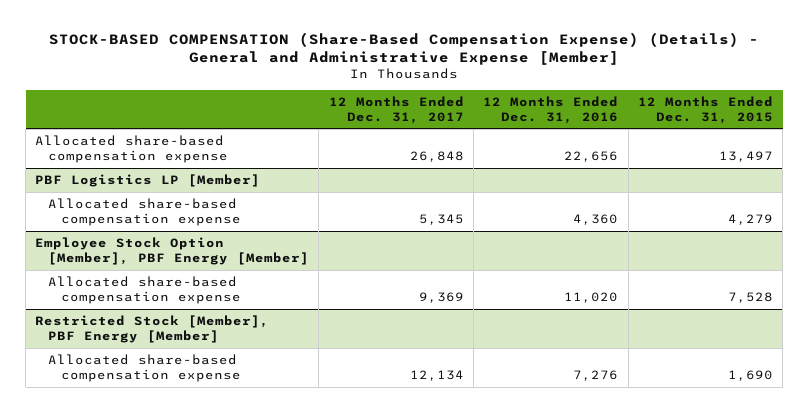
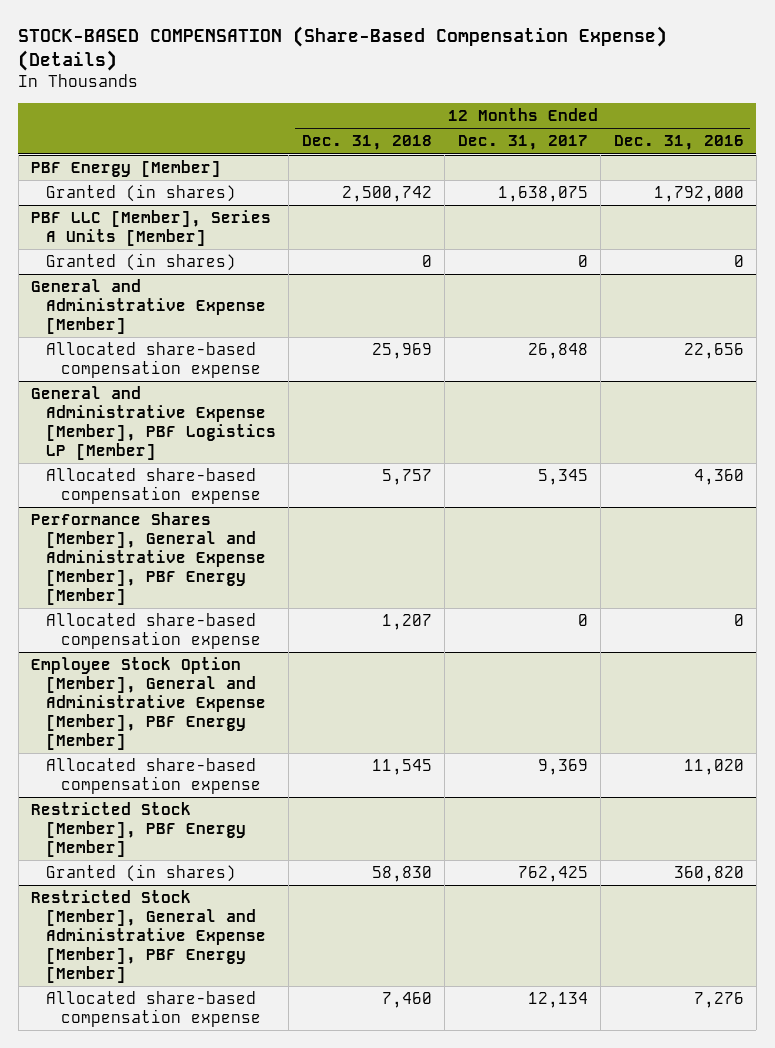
- STOCK-BASED COMPENSATION (Share-Based Compensation Expense) (Details) - General and Administrative Expense [Member]
+ STOCK-BASED COMPENSATION (Share-Based Compensation Expense) (Details)
- | 12 Months Ended Dec. 31, 2017 | 12 Months Ended Dec. 31, 2016 | 12 Months Ended Dec. 31, 2015
+ | 12 Months Ended Dec. 31, 2018 | 12 Months Ended Dec. 31, 2017 | 12 Months Ended Dec. 31, 2016
+ PBF Energy [Member]
+ Granted (in shares) | 2,500,742 | 1,638,075 | 1,792,000
+ PBF LLC [Member], Series A Units [Member]
+ Granted (in shares) | 0 | 0 | 0
+ General and Administrative Expense [Member]
- PBF Logistics LP [Member]
+ General and Administrative Expense [Member], PBF Logistics LP [Member]
- Employee Stock Option [Member], PBF Energy [Member]
+ Performance Shares [Member], General and Administrative Expense [Member], PBF Energy [Member]
+ Allocated share-based compensation expense | 1,207 | 0 | 0
+ Employee Stock Option [Member], General and Administrative Expense [Member], PBF Energy [Member]
@ Restricted Stock [Member], PBF Energy [Member]
+ Granted (in shares) | 58,830 | 762,425 | 360,820
+ Restricted Stock [Member], General and Administrative Expense [Member], PBF Energy [Member]

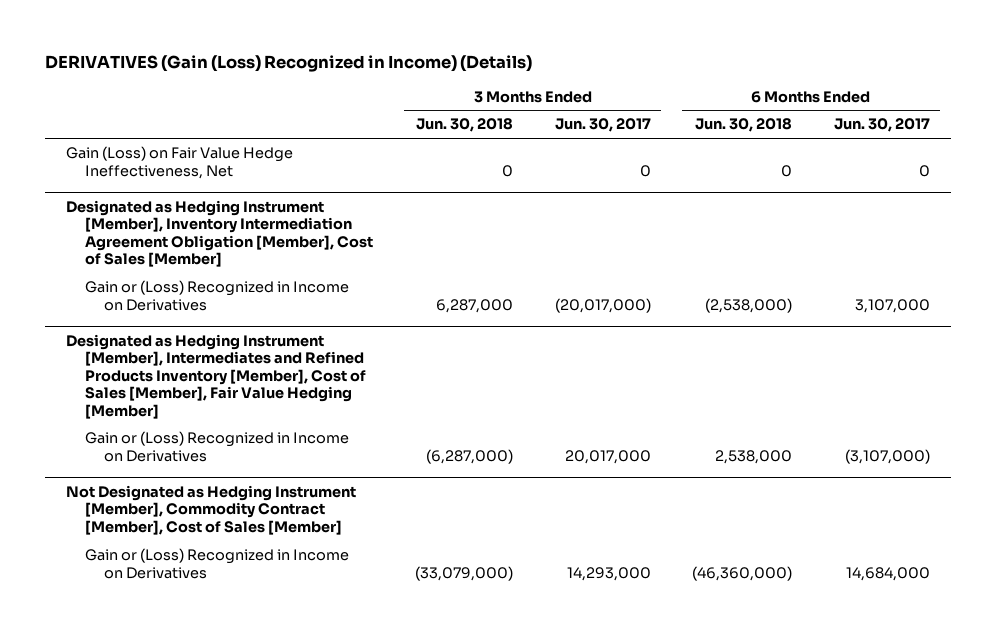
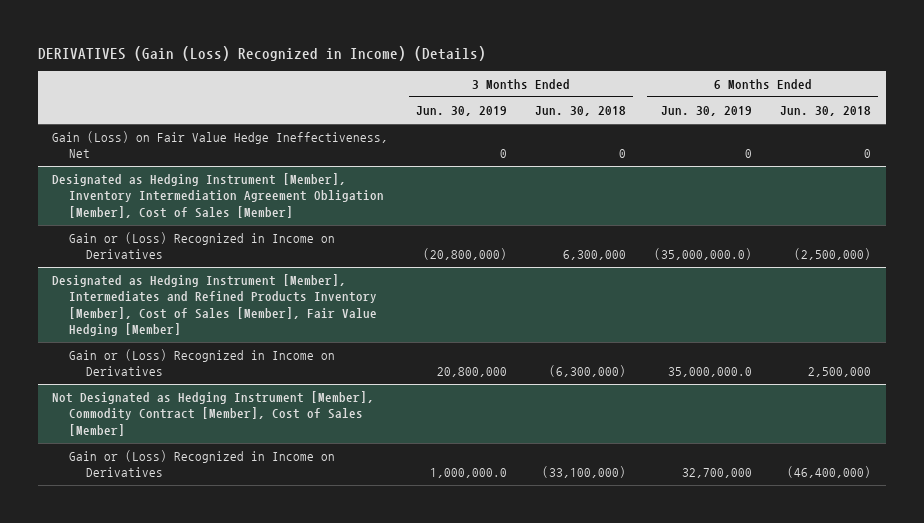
- | 3 Months Ended Jun. 30, 2018 | 3 Months Ended Jun. 30, 2017 | 6 Months Ended Jun. 30, 2018 | 6 Months Ended Jun. 30, 2017
+ | 3 Months Ended Jun. 30, 2019 | 3 Months Ended Jun. 30, 2018 | 6 Months Ended Jun. 30, 2019 | 6 Months Ended Jun. 30, 2018
@ Designated as Hedging Instrument [Member], Inventory Intermediation Agreement Obligation [Member], Cost of Sales [Member]
- Gain or (Loss) Recognized in Income on Derivatives | 6,287,000 | (20,017,000) | (2,538,000) | 3,107,000
+ Gain or (Loss) Recognized in Income on Derivatives | (20,800,000) | 6,300,000 | (35,000,000.0) | (2,500,000)
@ Designated as Hedging Instrument [Member], Intermediates and Refined Products Inventory [Member], Cost of Sales [Member], Fair Value Hedging [Member]
- Gain or (Loss) Recognized in Income on Derivatives | (6,287,000) | 20,017,000 | 2,538,000 | (3,107,000)
+ Gain or (Loss) Recognized in Income on Derivatives | 20,800,000 | (6,300,000) | 35,000,000.0 | 2,500,000
@ Not Designated as Hedging Instrument [Member], Commodity Contract [Member], Cost of Sales [Member]
- Gain or (Loss) Recognized in Income on Derivatives | (33,079,000) | 14,293,000 | (46,360,000) | 14,684,000
+ Gain or (Loss) Recognized in Income on Derivatives | 1,000,000.0 | (33,100,000) | 32,700,000 | (46,400,000)

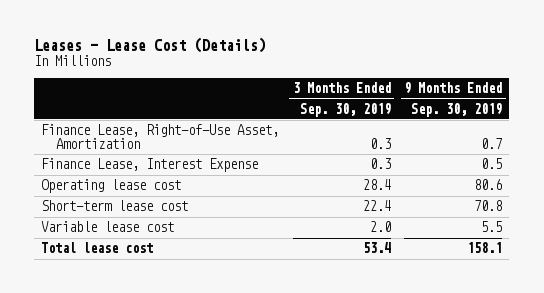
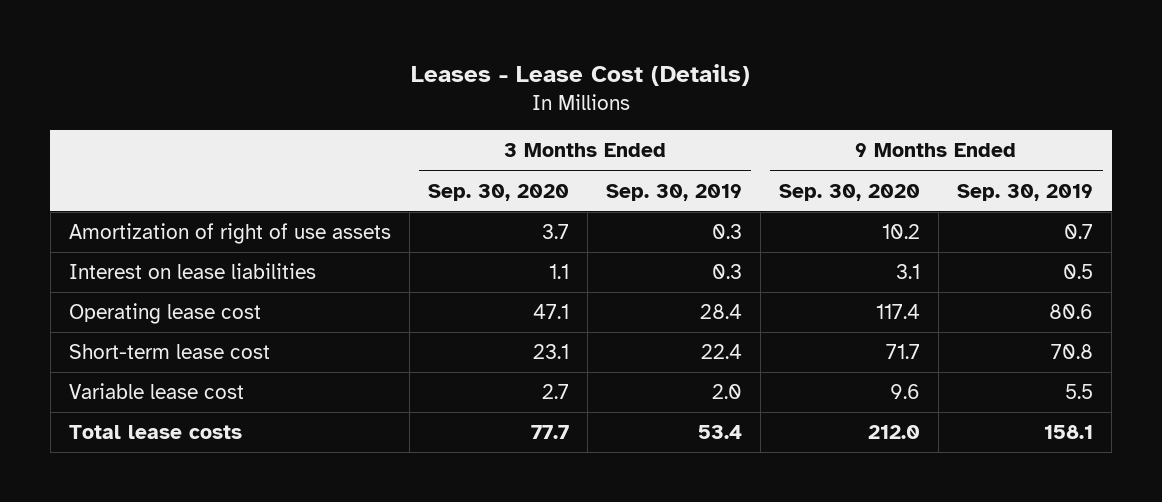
- | 3 Months Ended Sep. 30, 2019 | 9 Months Ended Sep. 30, 2019
+ | 3 Months Ended Sep. 30, 2020 | 3 Months Ended Sep. 30, 2019 | 9 Months Ended Sep. 30, 2020 | 9 Months Ended Sep. 30, 2019
- Finance Lease, Right-of-Use Asset, Amortization | 0.3 | 0.7
- Finance Lease, Interest Expense | 0.3 | 0.5
+ Amortization of right of use assets | 3.7 | 0.3 | 10.2 | 0.7
+ Interest on lease liabilities | 1.1 | 0.3 | 3.1 | 0.5
- Total lease cost | 53.4 | 158.1
+ Total lease costs | 77.7 | 53.4 | 212.0 | 158.1

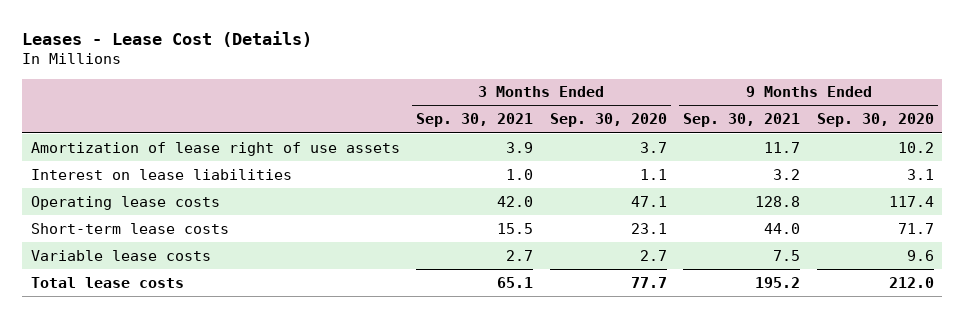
- | 3 Months Ended Sep. 30, 2020 | 3 Months Ended Sep. 30, 2019 | 9 Months Ended Sep. 30, 2020 | 9 Months Ended Sep. 30, 2019
+ | 3 Months Ended Sep. 30, 2021 | 3 Months Ended Sep. 30, 2020 | 9 Months Ended Sep. 30, 2021 | 9 Months Ended Sep. 30, 2020
- Amortization of right of use assets | 3.7 | 0.3 | 10.2 | 0.7
+ Amortization of lease right of use assets | 3.9 | 3.7 | 11.7 | 10.2
- Operating lease cost | 47.1 | 28.4 | 117.4 | 80.6
- Short-term lease cost | 23.1 | 22.4 | 71.7 | 70.8
- Variable lease cost | 2.7 | 2.0 | 9.6 | 5.5
+ Operating lease costs | 42.0 | 47.1 | 128.8 | 117.4
+ Short-term lease costs | 15.5 | 23.1 | 44.0 | 71.7
+ Variable lease costs | 2.7 | 2.7 | 7.5 | 9.6

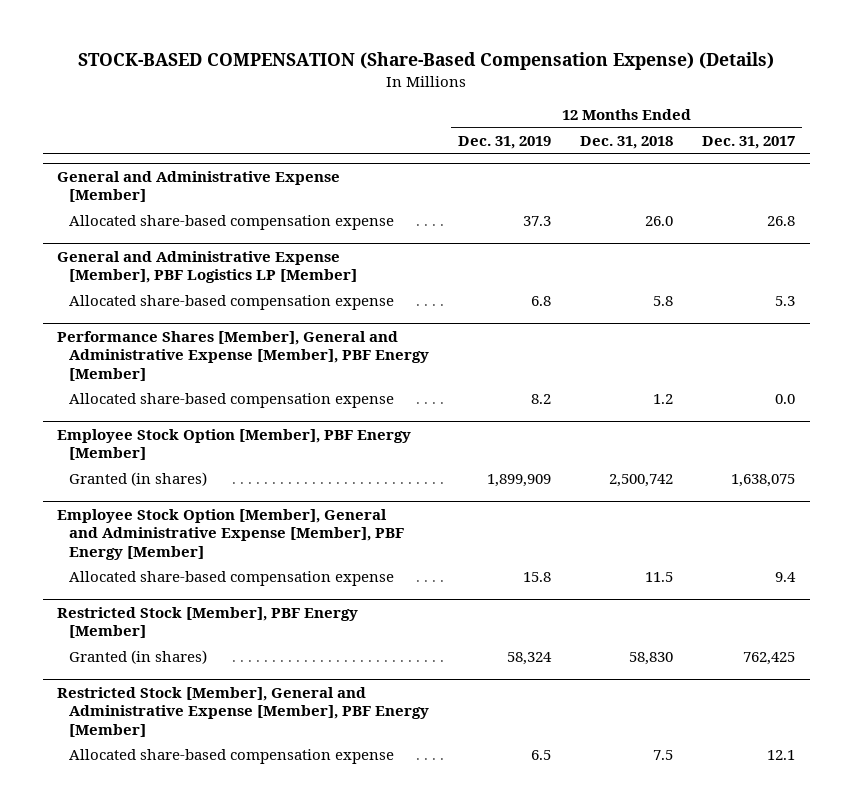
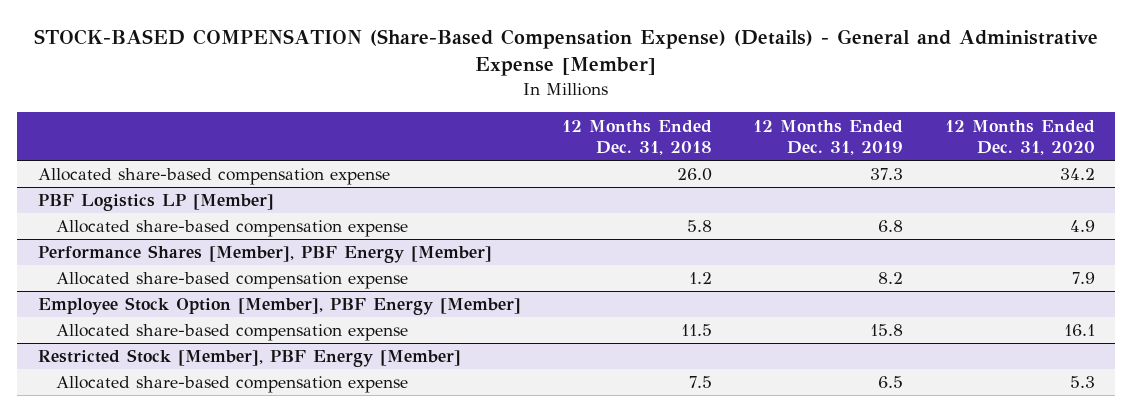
- STOCK-BASED COMPENSATION (Share-Based Compensation Expense) (Details)
+ STOCK-BASED COMPENSATION (Share-Based Compensation Expense) (Details) - General and Administrative Expense [Member]
- | 12 Months Ended Dec. 31, 2019 | 12 Months Ended Dec. 31, 2018 | 12 Months Ended Dec. 31, 2017
+ | 12 Months Ended Dec. 31, 2018 | 12 Months Ended Dec. 31, 2019 | 12 Months Ended Dec. 31, 2020
- General and Administrative Expense [Member]
- General and Administrative Expense [Member], PBF Logistics LP [Member]
+ PBF Logistics LP [Member]
- Performance Shares [Member], General and Administrative Expense [Member], PBF Energy [Member]
+ Performance Shares [Member], PBF Energy [Member]
@ Employee Stock Option [Member], PBF Energy [Member]
- Granted (in shares) | 1,899,909 | 2,500,742 | 1,638,075
- Employee Stock Option [Member], General and Administrative Expense [Member], PBF Energy [Member]
@ Restricted Stock [Member], PBF Energy [Member]
- Granted (in shares) | 58,324 | 58,830 | 762,425
- Restricted Stock [Member], General and Administrative Expense [Member], PBF Energy [Member]

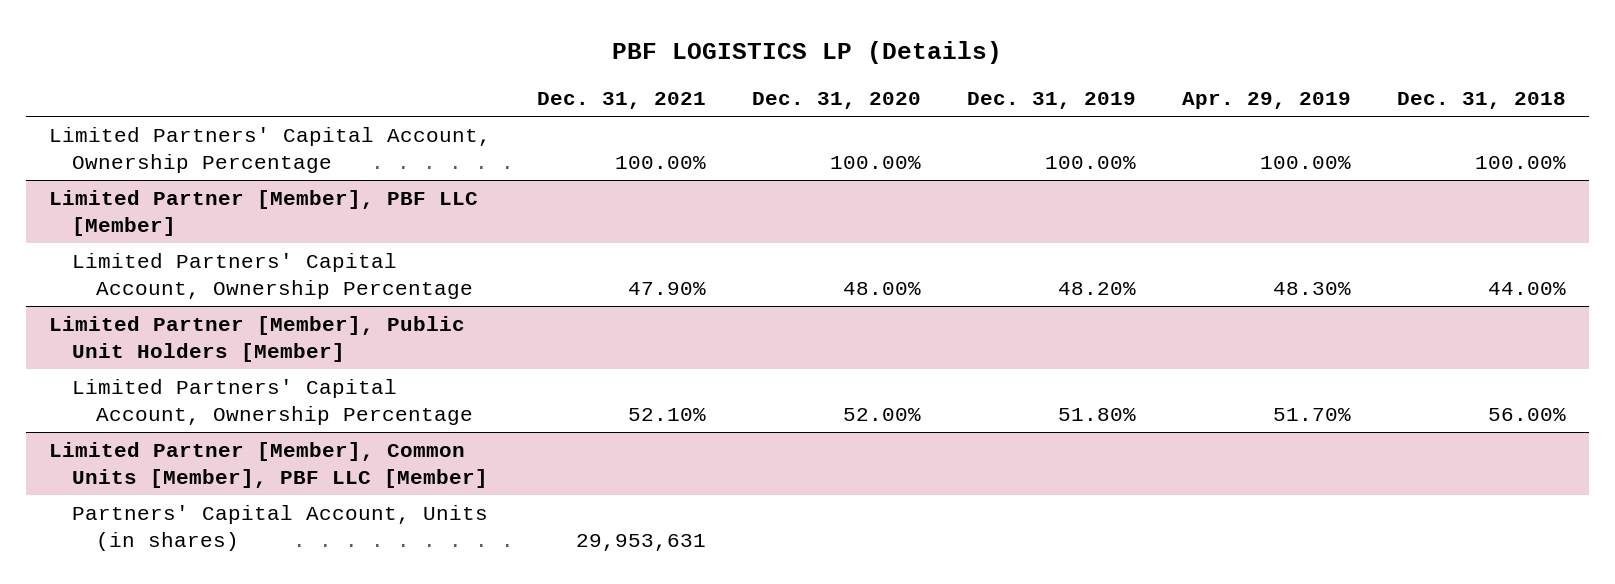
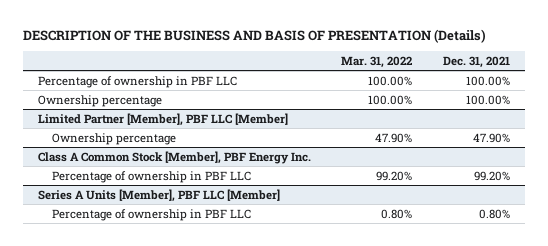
- PBF LOGISTICS LP (Details)
+ DESCRIPTION OF THE BUSINESS AND BASIS OF PRESENTATION (Details)
- | Dec. 31, 2021 | Dec. 31, 2020 | Dec. 31, 2019 | Apr. 29, 2019 | Dec. 31, 2018
+ | Mar. 31, 2022 | Dec. 31, 2021
- Limited Partners' Capital Account, Ownership Percentage | 100.00% | 100.00% | 100.00% | 100.00% | 100.00%
+ Percentage of ownership in PBF LLC | 100.00% | 100.00%
+ Ownership percentage | 100.00% | 100.00%
@ Limited Partner [Member], PBF LLC [Member]
- Limited Partners' Capital Account, Ownership Percentage | 47.90% | 48.00% | 48.20% | 48.30% | 44.00%
- Limited Partner [Member], Public Unit Holders [Member]
- Limited Partners' Capital Account, Ownership Percentage | 52.10% | 52.00% | 51.80% | 51.70% | 56.00%
- Limited Partner [Member], Common Units [Member], PBF LLC [Member]
- Partners' Capital Account, Units (in shares) | 29,953,631 | | | |
@ Limited Partner [Member], PBF LLC [Member]
+ Ownership percentage | 47.90% | 47.90%
+ Class A Common Stock [Member], PBF Energy Inc.
+ Percentage of ownership in PBF LLC | 99.20% | 99.20%
+ Series A Units [Member], PBF LLC [Member]
+ Percentage of ownership in PBF LLC | 0.80% | 0.80%

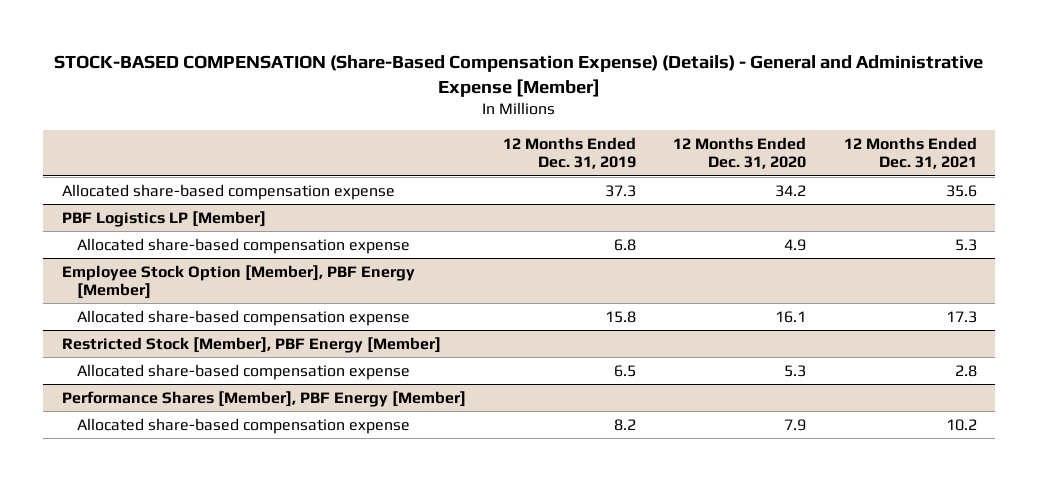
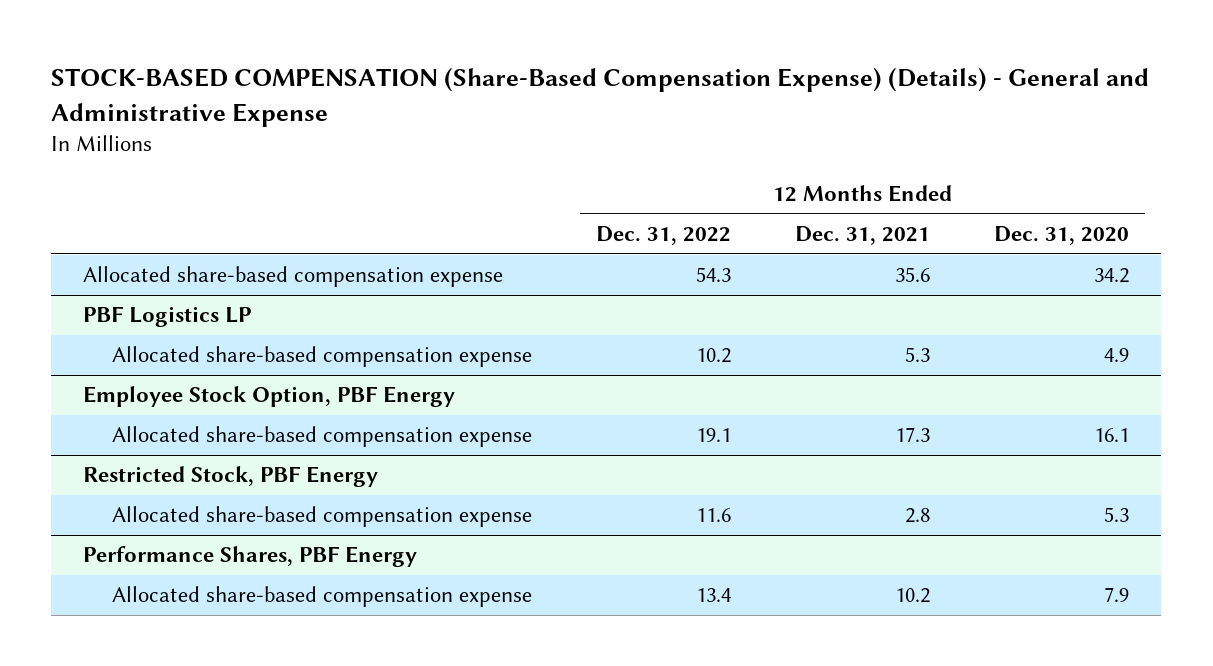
- STOCK-BASED COMPENSATION (Share-Based Compensation Expense) (Details) - General and Administrative Expense [Member]
+ STOCK-BASED COMPENSATION (Share-Based Compensation Expense) (Details) - General and Administrative Expense
- | 12 Months Ended Dec. 31, 2019 | 12 Months Ended Dec. 31, 2020 | 12 Months Ended Dec. 31, 2021
+ | 12 Months Ended Dec. 31, 2022 | 12 Months Ended Dec. 31, 2021 | 12 Months Ended Dec. 31, 2020
- PBF Logistics LP [Member]
+ PBF Logistics LP
- Employee Stock Option [Member], PBF Energy [Member]
+ Employee Stock Option, PBF Energy
- Restricted Stock [Member], PBF Energy [Member]
+ Restricted Stock, PBF Energy
- Performance Shares [Member], PBF Energy [Member]
+ Performance Shares, PBF Energy

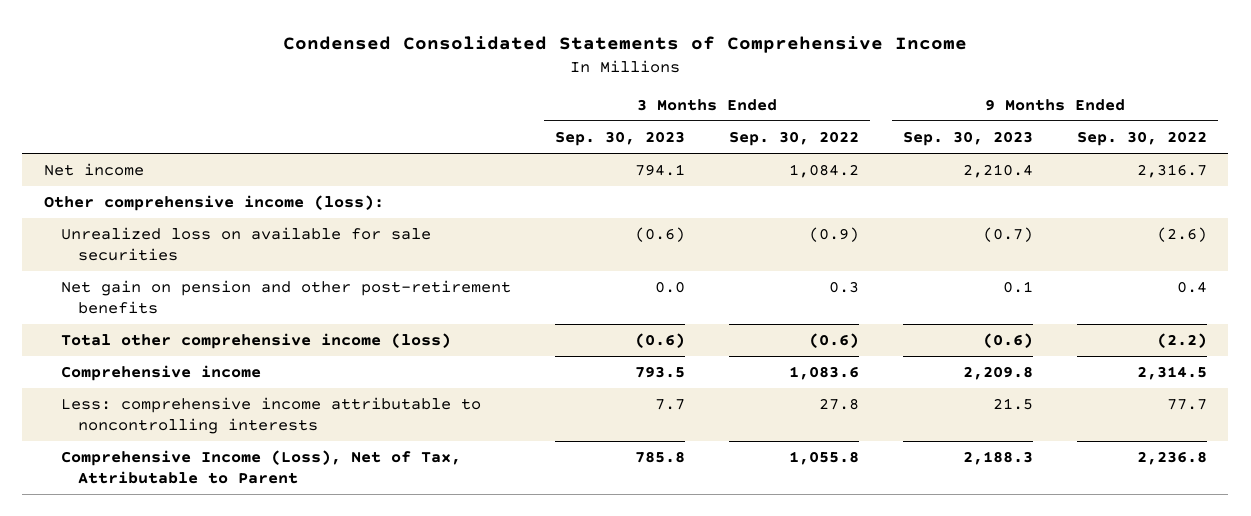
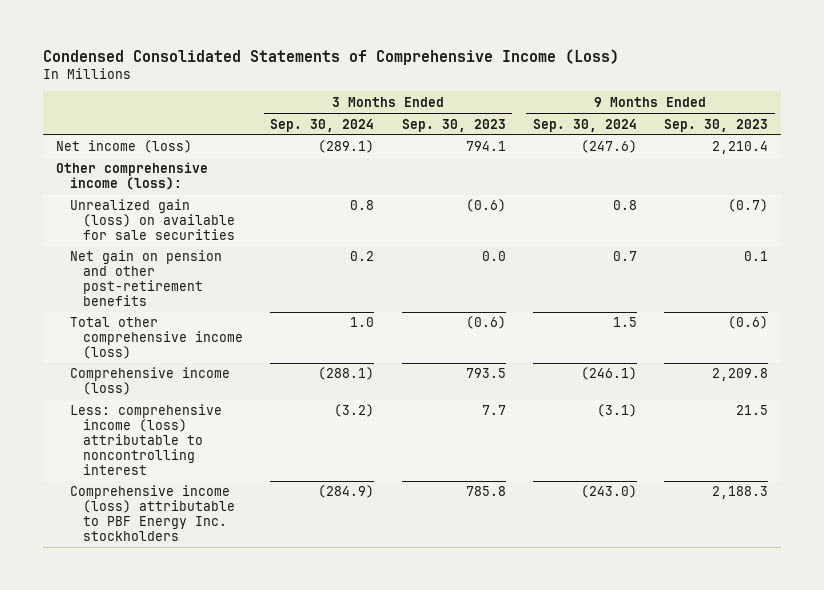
- Condensed Consolidated Statements of Comprehensive Income
+ Condensed Consolidated Statements of Comprehensive Income (Loss)
- | 3 Months Ended Sep. 30, 2023 | 3 Months Ended Sep. 30, 2022 | 9 Months Ended Sep. 30, 2023 | 9 Months Ended Sep. 30, 2022
+ | 3 Months Ended Sep. 30, 2024 | 3 Months Ended Sep. 30, 2023 | 9 Months Ended Sep. 30, 2024 | 9 Months Ended Sep. 30, 2023
- Net income | 794.1 | 1,084.2 | 2,210.4 | 2,316.7
+ Net income (loss) | (289.1) | 794.1 | (247.6) | 2,210.4
- Unrealized loss on available for sale securities | (0.6) | (0.9) | (0.7) | (2.6)
+ Unrealized gain (loss) on available for sale securities | 0.8 | (0.6) | 0.8 | (0.7)
- Comprehensive income | 793.5 | 1,083.6 | 2,209.8 | 2,314.5
- Less: comprehensive income attributable to noncontrolling interests | 7.7 | 27.8 | 21.5 | 77.7
- Comprehensive Income (Loss), Net of Tax, Attributable to Parent | 785.8 | 1,055.8 | 2,188.3 | 2,236.8
+ Comprehensive income (loss) | (288.1) | 793.5 | (246.1) | 2,209.8
+ Less: comprehensive income (loss) attributable to noncontrolling interest | (3.2) | 7.7 | (3.1) | 21.5
+ Comprehensive income (loss) attributable to PBF Energy Inc. stockholders | (284.9) | 785.8 | (243.0) | 2,188.3

